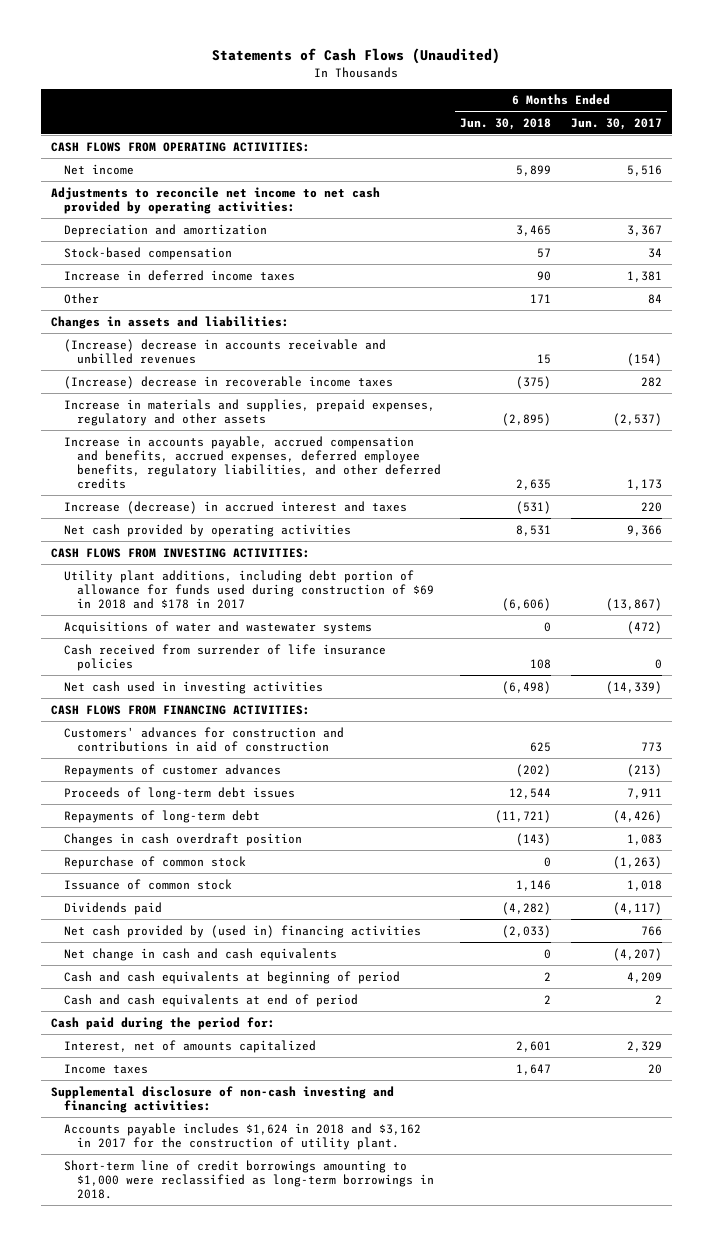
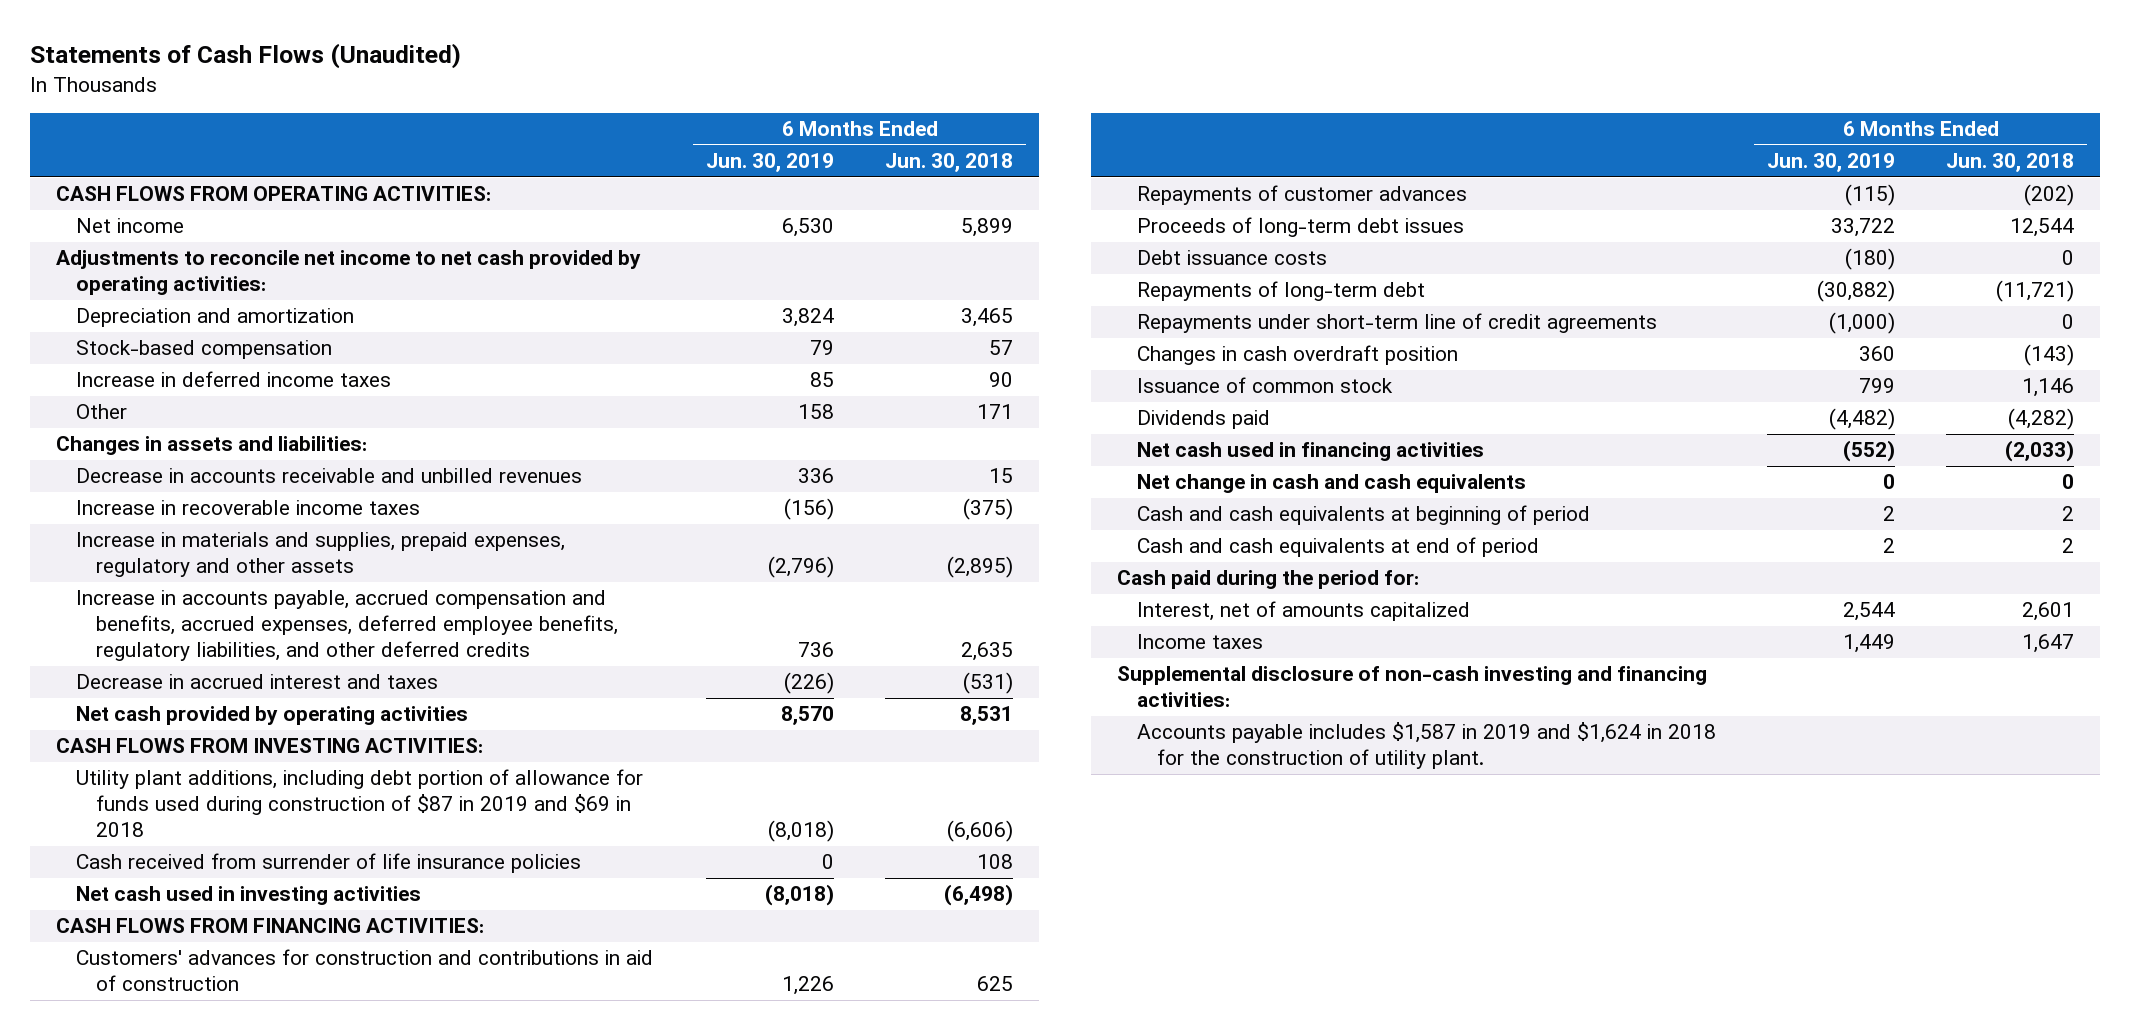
- | 6 Months Ended Jun. 30, 2018 | 6 Months Ended Jun. 30, 2017
+ | 6 Months Ended Jun. 30, 2019 | 6 Months Ended Jun. 30, 2018
- (Increase) decrease in accounts receivable and unbilled revenues | 15 | (154)
- (Increase) decrease in recoverable income taxes | (375) | 282
+ Decrease in accounts receivable and unbilled revenues | 336 | 15
+ Increase in recoverable income taxes | (156) | (375)
- Increase (decrease) in accrued interest and taxes | (531) | 220
+ Decrease in accrued interest and taxes | (226) | (531)
- Utility plant additions, including debt portion of allowance for funds used during construction of $69 in 2018 and $178 in 2017 | (6,606) | (13,867)
- Acquisitions of water and wastewater systems | 0 | (472)
+ Utility plant additions, including debt portion of allowance for funds used during construction of $87 in 2019 and $69 in 2018 | (8,018) | (6,606)
+ Debt issuance costs | (180) | 0
+ Repayments under short-term line of credit agreements | (1,000) | 0
- Repurchase of common stock | 0 | (1,263)
- Net cash provided by (used in) financing activities | (2,033) | 766
+ Net cash used in financing activities | (552) | (2,033)
- Accounts payable includes $1,624 in 2018 and $3,162 in 2017 for the construction of utility plant.
- Short-term line of credit borrowings amounting to $1,000 were reclassified as long-term borrowings in 2018.
+ Accounts payable includes $1,587 in 2019 and $1,624 in 2018 for the construction of utility plant.

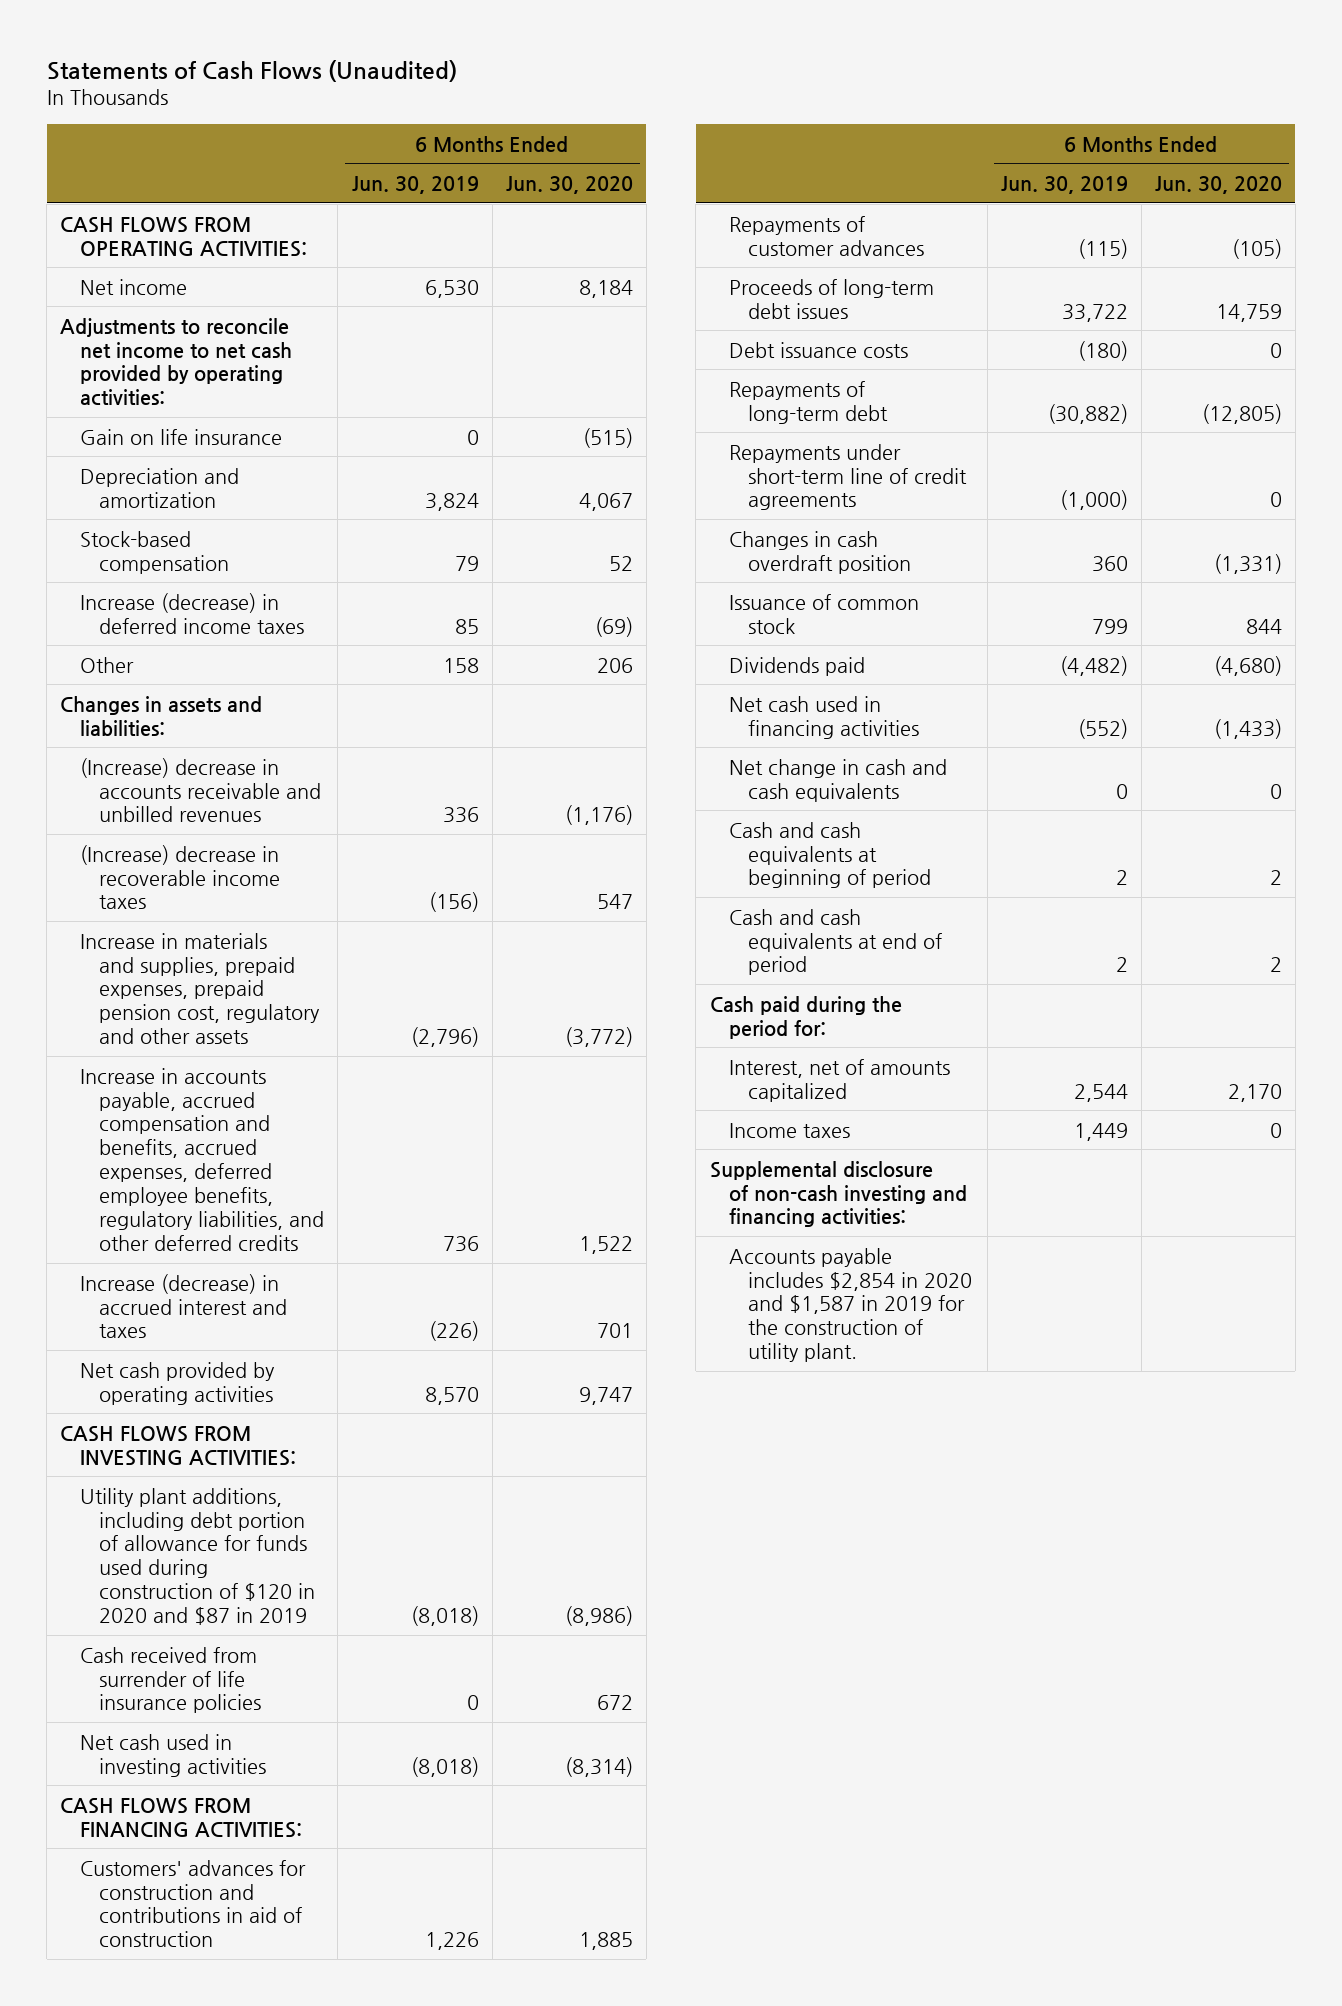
- | 6 Months Ended Jun. 30, 2019 | 6 Months Ended Jun. 30, 2018
+ | 6 Months Ended Jun. 30, 2019 | 6 Months Ended Jun. 30, 2020
+ Gain on life insurance | 0 | (515)
- Increase in deferred income taxes | 85 | 90
+ Increase (decrease) in deferred income taxes | 85 | (69)
- Decrease in accounts receivable and unbilled revenues | 336 | 15
- Increase in recoverable income taxes | (156) | (375)
- Increase in materials and supplies, prepaid expenses, regulatory and other assets | (2,796) | (2,895)
+ (Increase) decrease in accounts receivable and unbilled revenues | 336 | (1,176)
+ (Increase) decrease in recoverable income taxes | (156) | 547
+ Increase in materials and supplies, prepaid expenses, prepaid pension cost, regulatory and other assets | (2,796) | (3,772)
- Decrease in accrued interest and taxes | (226) | (531)
+ Increase (decrease) in accrued interest and taxes | (226) | 701
- Utility plant additions, including debt portion of allowance for funds used during construction of $87 in 2019 and $69 in 2018 | (8,018) | (6,606)
+ Utility plant additions, including debt portion of allowance for funds used during construction of $120 in 2020 and $87 in 2019 | (8,018) | (8,986)
- Accounts payable includes $1,587 in 2019 and $1,624 in 2018 for the construction of utility plant.
+ Accounts payable includes $2,854 in 2020 and $1,587 in 2019 for the construction of utility plant.

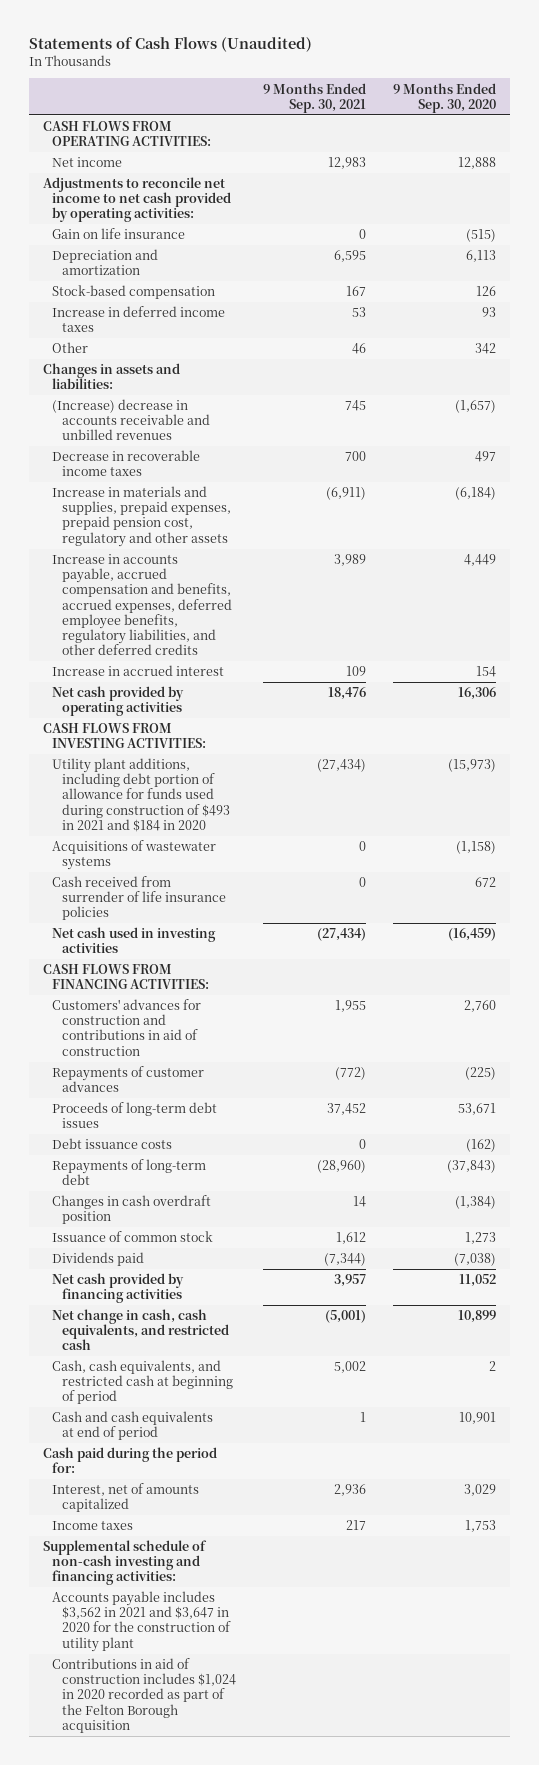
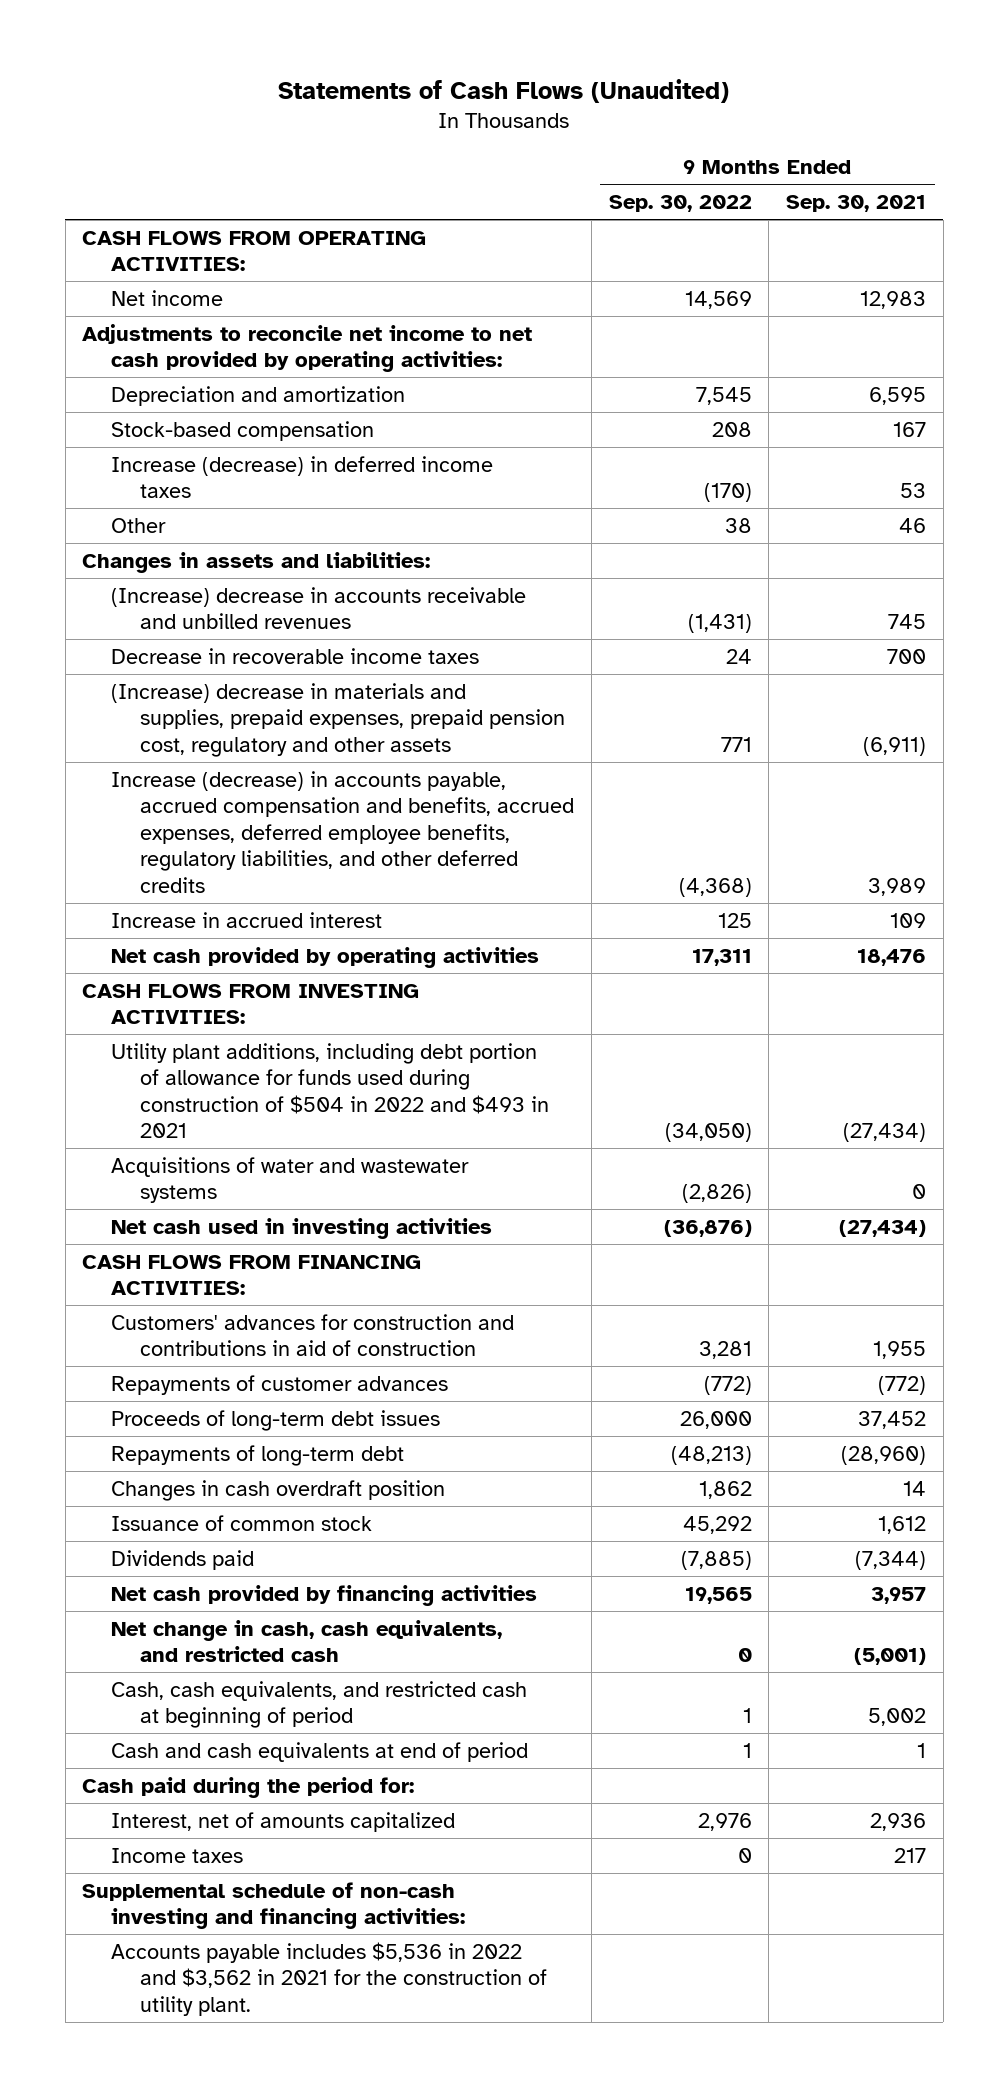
- | 9 Months Ended Sep. 30, 2021 | 9 Months Ended Sep. 30, 2020
+ | 9 Months Ended Sep. 30, 2022 | 9 Months Ended Sep. 30, 2021
- Gain on life insurance | 0 | (515)
- Increase in deferred income taxes | 53 | 93
+ Increase (decrease) in deferred income taxes | (170) | 53
- Increase in materials and supplies, prepaid expenses, prepaid pension cost, regulatory and other assets | (6,911) | (6,184)
- Increase in accounts payable, accrued compensation and benefits, accrued expenses, deferred employee benefits, regulatory liabilities, and other deferred credits | 3,989 | 4,449
+ (Increase) decrease in materials and supplies, prepaid expenses, prepaid pension cost, regulatory and other assets | 771 | (6,911)
+ Increase (decrease) in accounts payable, accrued compensation and benefits, accrued expenses, deferred employee benefits, regulatory liabilities, and other deferred credits | (4,368) | 3,989
- Utility plant additions, including debt portion of allowance for funds used during construction of $493 in 2021 and $184 in 2020 | (27,434) | (15,973)
- Acquisitions of wastewater systems | 0 | (1,158)
- Cash received from surrender of life insurance policies | 0 | 672
+ Utility plant additions, including debt portion of allowance for funds used during construction of $504 in 2022 and $493 in 2021 | (34,050) | (27,434)
+ Acquisitions of water and wastewater systems | (2,826) | 0
- Debt issuance costs | 0 | (162)
- Accounts payable includes $3,562 in 2021 and $3,647 in 2020 for the construction of utility plant
- Contributions in aid of construction includes $1,024 in 2020 recorded as part of the Felton Borough acquisition
+ Accounts payable includes $5,536 in 2022 and $3,562 in 2021 for the construction of utility plant.

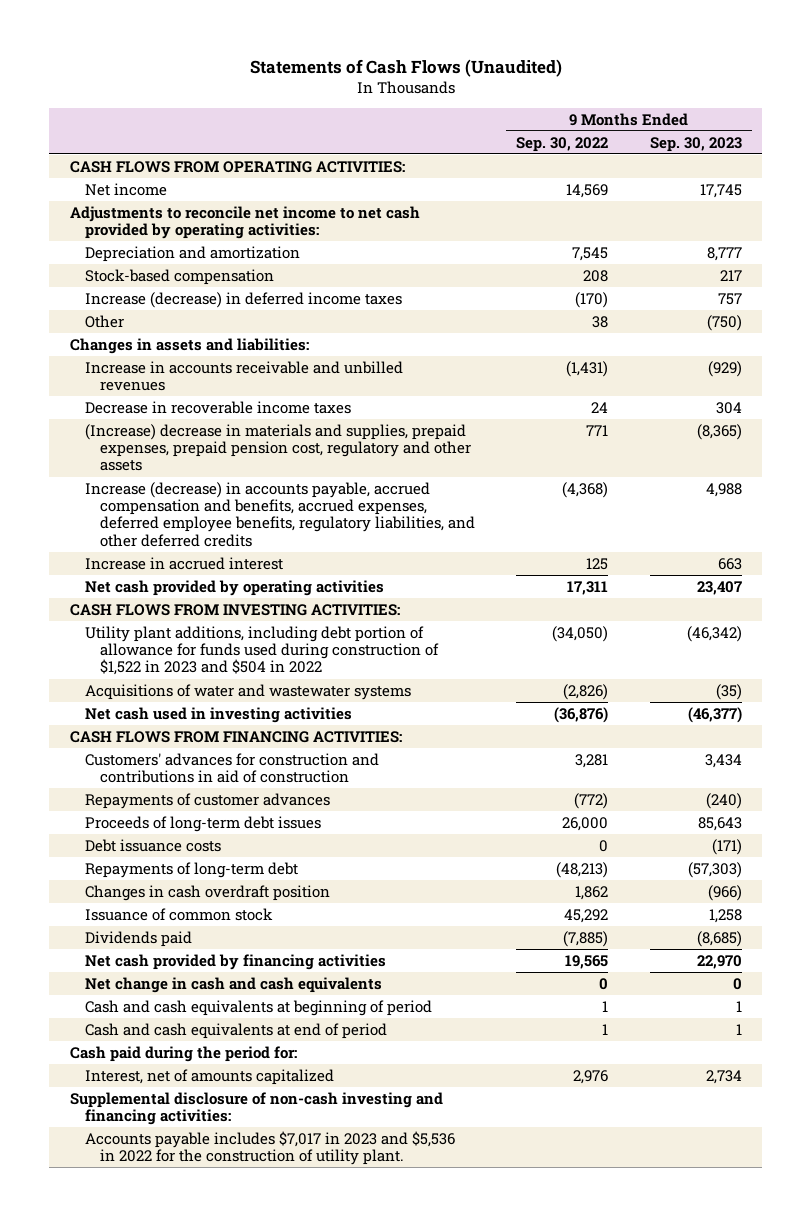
- | 9 Months Ended Sep. 30, 2022 | 9 Months Ended Sep. 30, 2021
+ | 9 Months Ended Sep. 30, 2022 | 9 Months Ended Sep. 30, 2023
- (Increase) decrease in accounts receivable and unbilled revenues | (1,431) | 745
+ Increase in accounts receivable and unbilled revenues | (1,431) | (929)
- Utility plant additions, including debt portion of allowance for funds used during construction of $504 in 2022 and $493 in 2021 | (34,050) | (27,434)
+ Utility plant additions, including debt portion of allowance for funds used during construction of $1,522 in 2023 and $504 in 2022 | (34,050) | (46,342)
+ Debt issuance costs | 0 | (171)
- Net change in cash, cash equivalents, and restricted cash | 0 | (5,001)
- Cash, cash equivalents, and restricted cash at beginning of period | 1 | 5,002
+ Net change in cash and cash equivalents | 0 | 0
+ Cash and cash equivalents at beginning of period | 1 | 1
- Income taxes | 0 | 217
- Supplemental schedule of non-cash investing and financing activities:
- Accounts payable includes $5,536 in 2022 and $3,562 in 2021 for the construction of utility plant.
+ Supplemental disclosure of non-cash investing and financing activities:
+ Accounts payable includes $7,017 in 2023 and $5,536 in 2022 for the construction of utility plant.

